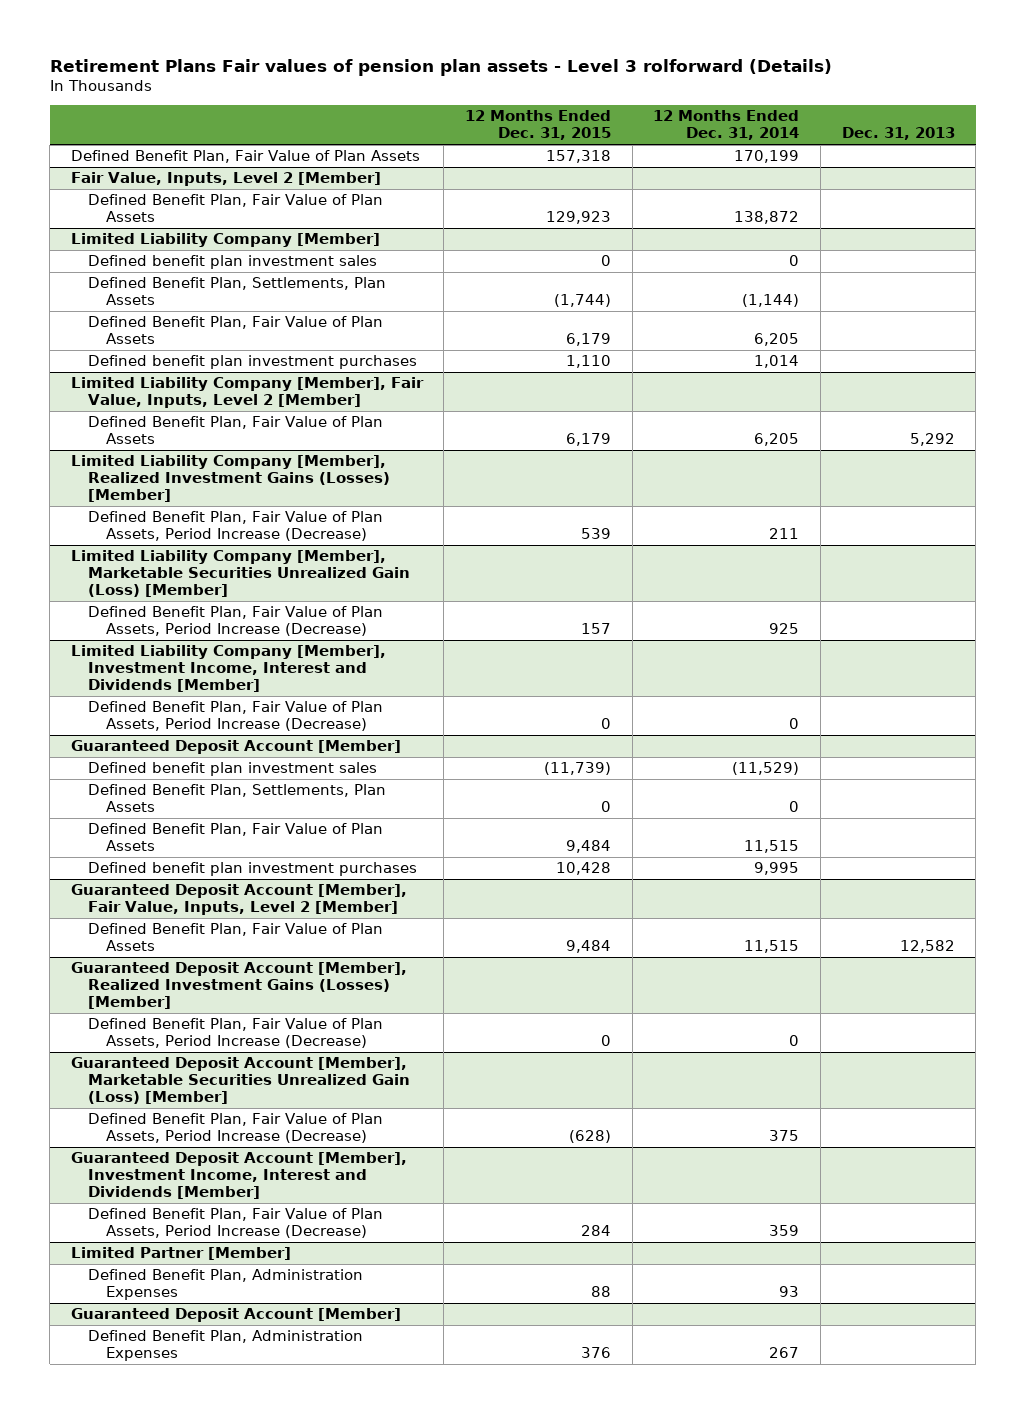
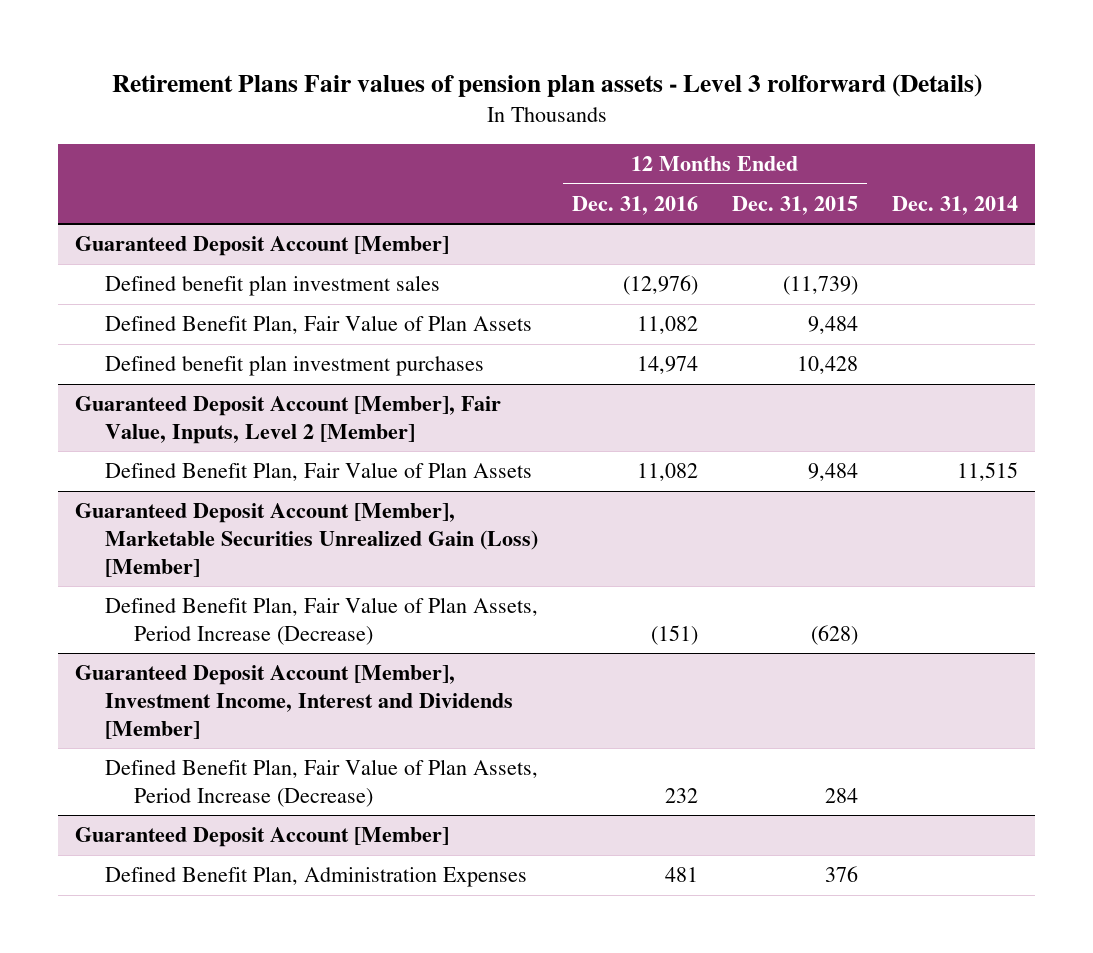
- | 12 Months Ended Dec. 31, 2015 | 12 Months Ended Dec. 31, 2014 | Dec. 31, 2013
+ | 12 Months Ended Dec. 31, 2016 | 12 Months Ended Dec. 31, 2015 | Dec. 31, 2014
- Defined Benefit Plan, Fair Value of Plan Assets | 157,318 | 170,199 |
- Fair Value, Inputs, Level 2 [Member]
- Defined Benefit Plan, Fair Value of Plan Assets | 129,923 | 138,872 |
- Limited Liability Company [Member]
- Defined benefit plan investment sales | 0 | 0 |
- Defined Benefit Plan, Settlements, Plan Assets | (1,744) | (1,144) |
- Defined Benefit Plan, Fair Value of Plan Assets | 6,179 | 6,205 |
- Defined benefit plan investment purchases | 1,110 | 1,014 |
- Limited Liability Company [Member], Fair Value, Inputs, Level 2 [Member]
- Defined Benefit Plan, Fair Value of Plan Assets | 6,179 | 6,205 | 5,292
- Limited Liability Company [Member], Realized Investment Gains (Losses) [Member]
- Defined Benefit Plan, Fair Value of Plan Assets, Period Increase (Decrease) | 539 | 211 |
- Limited Liability Company [Member], Marketable Securities Unrealized Gain (Loss) [Member]
- Defined Benefit Plan, Fair Value of Plan Assets, Period Increase (Decrease) | 157 | 925 |
- Limited Liability Company [Member], Investment Income, Interest and Dividends [Member]
- Defined Benefit Plan, Fair Value of Plan Assets, Period Increase (Decrease) | 0 | 0 |
@ Guaranteed Deposit Account [Member]
- Defined Benefit Plan, Settlements, Plan Assets | 0 | 0 |
- Guaranteed Deposit Account [Member], Realized Investment Gains (Losses) [Member]
- Defined Benefit Plan, Fair Value of Plan Assets, Period Increase (Decrease) | 0 | 0 |
- Limited Partner [Member]
- Defined Benefit Plan, Administration Expenses | 88 | 93 |

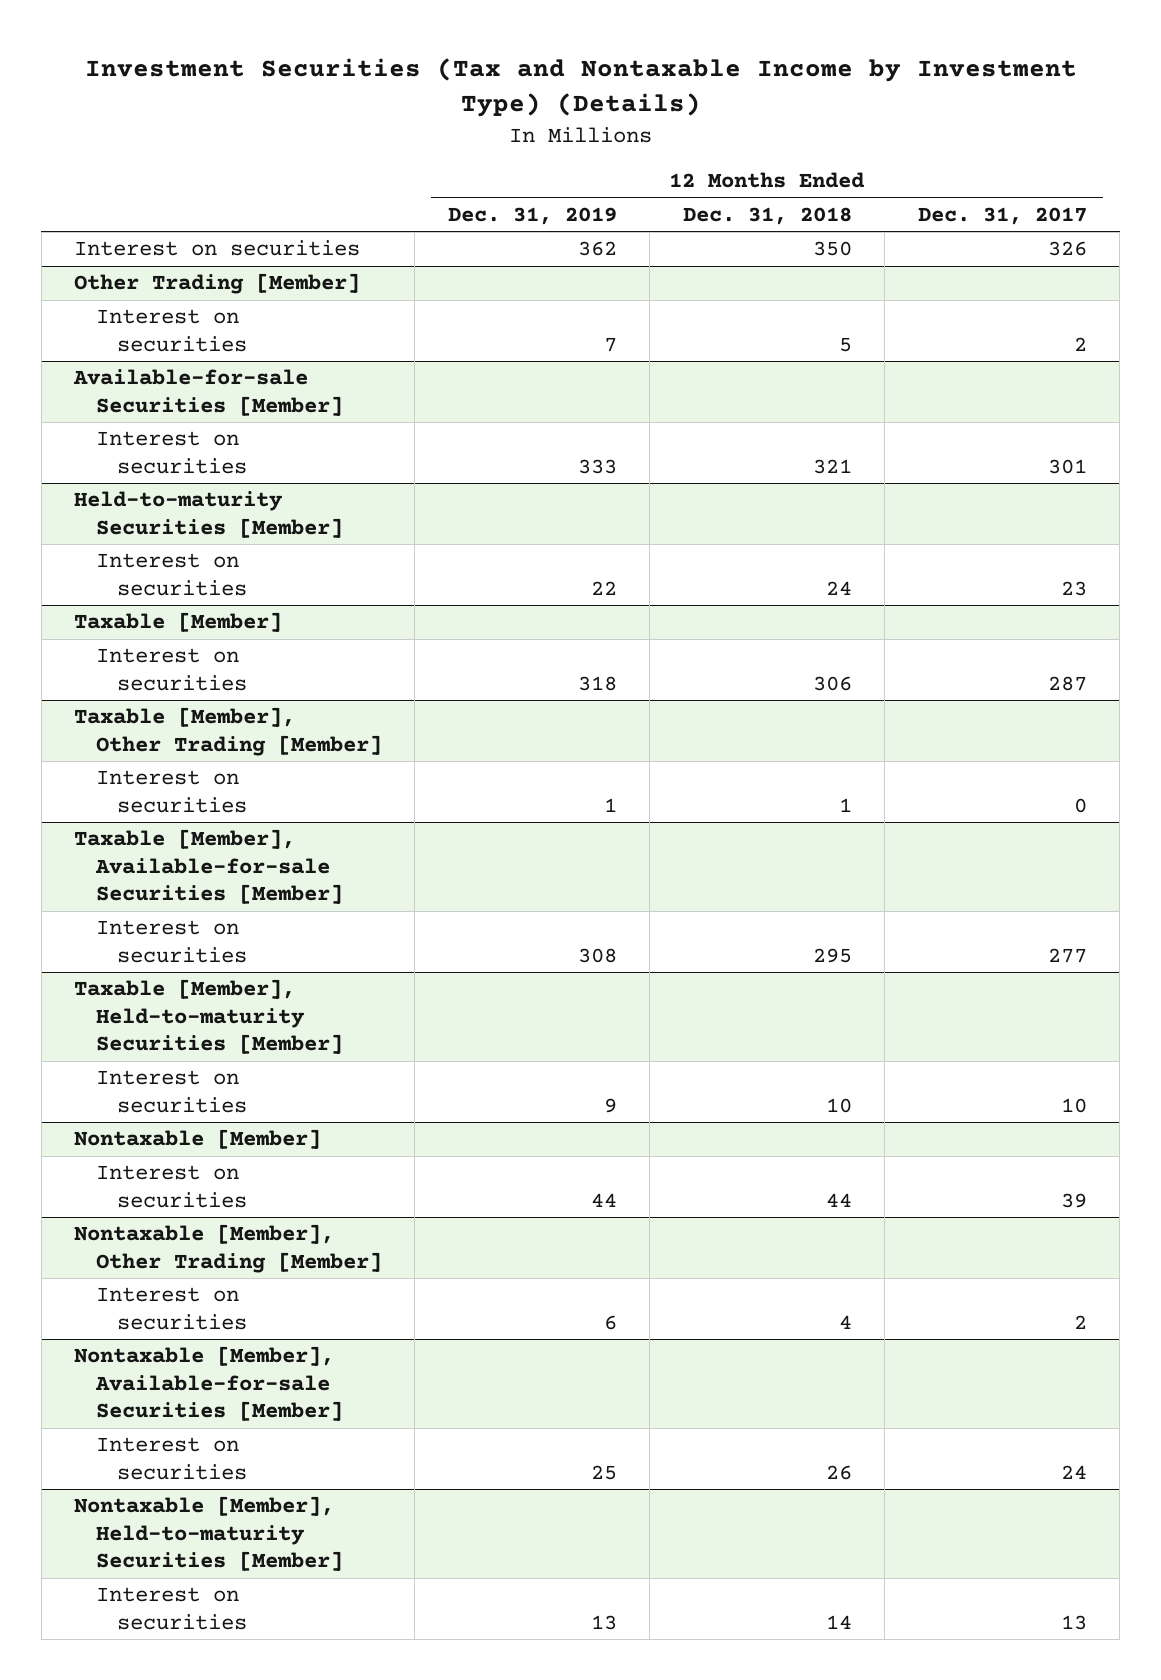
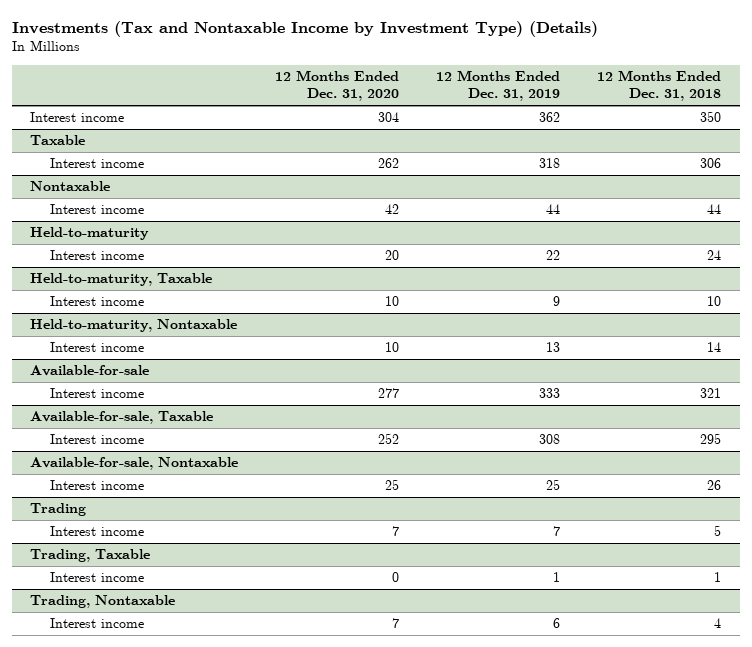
- Investment Securities (Tax and Nontaxable Income by Investment Type) (Details)
+ Investments (Tax and Nontaxable Income by Investment Type) (Details)
- | 12 Months Ended Dec. 31, 2019 | 12 Months Ended Dec. 31, 2018 | 12 Months Ended Dec. 31, 2017
+ | 12 Months Ended Dec. 31, 2020 | 12 Months Ended Dec. 31, 2019 | 12 Months Ended Dec. 31, 2018
- Interest on securities | 362 | 350 | 326
- Other Trading [Member]
- Interest on securities | 7 | 5 | 2
- Available-for-sale Securities [Member]
- Interest on securities | 333 | 321 | 301
- Held-to-maturity Securities [Member]
- Interest on securities | 22 | 24 | 23
- Taxable [Member]
- Interest on securities | 318 | 306 | 287
- Taxable [Member], Other Trading [Member]
- Interest on securities | 1 | 1 | 0
- Taxable [Member], Available-for-sale Securities [Member]
- Interest on securities | 308 | 295 | 277
- Taxable [Member], Held-to-maturity Securities [Member]
- Interest on securities | 9 | 10 | 10
- Nontaxable [Member]
- Interest on securities | 44 | 44 | 39
- Nontaxable [Member], Other Trading [Member]
- Interest on securities | 6 | 4 | 2
- Nontaxable [Member], Available-for-sale Securities [Member]
- Interest on securities | 25 | 26 | 24
- Nontaxable [Member], Held-to-maturity Securities [Member]
- Interest on securities | 13 | 14 | 13
+ Interest income | 304 | 362 | 350
+ Taxable
+ Interest income | 262 | 318 | 306
+ Nontaxable
+ Interest income | 42 | 44 | 44
+ Held-to-maturity
+ Interest income | 20 | 22 | 24
+ Held-to-maturity, Taxable
+ Interest income | 10 | 9 | 10
+ Held-to-maturity, Nontaxable
+ Interest income | 10 | 13 | 14
+ Available-for-sale
+ Interest income | 277 | 333 | 321
+ Available-for-sale, Taxable
+ Interest income | 252 | 308 | 295
+ Available-for-sale, Nontaxable
+ Interest income | 25 | 25 | 26
+ Trading
+ Interest income | 7 | 7 | 5
+ Trading, Taxable
+ Interest income | 0 | 1 | 1
+ Trading, Nontaxable
+ Interest income | 7 | 6 | 4

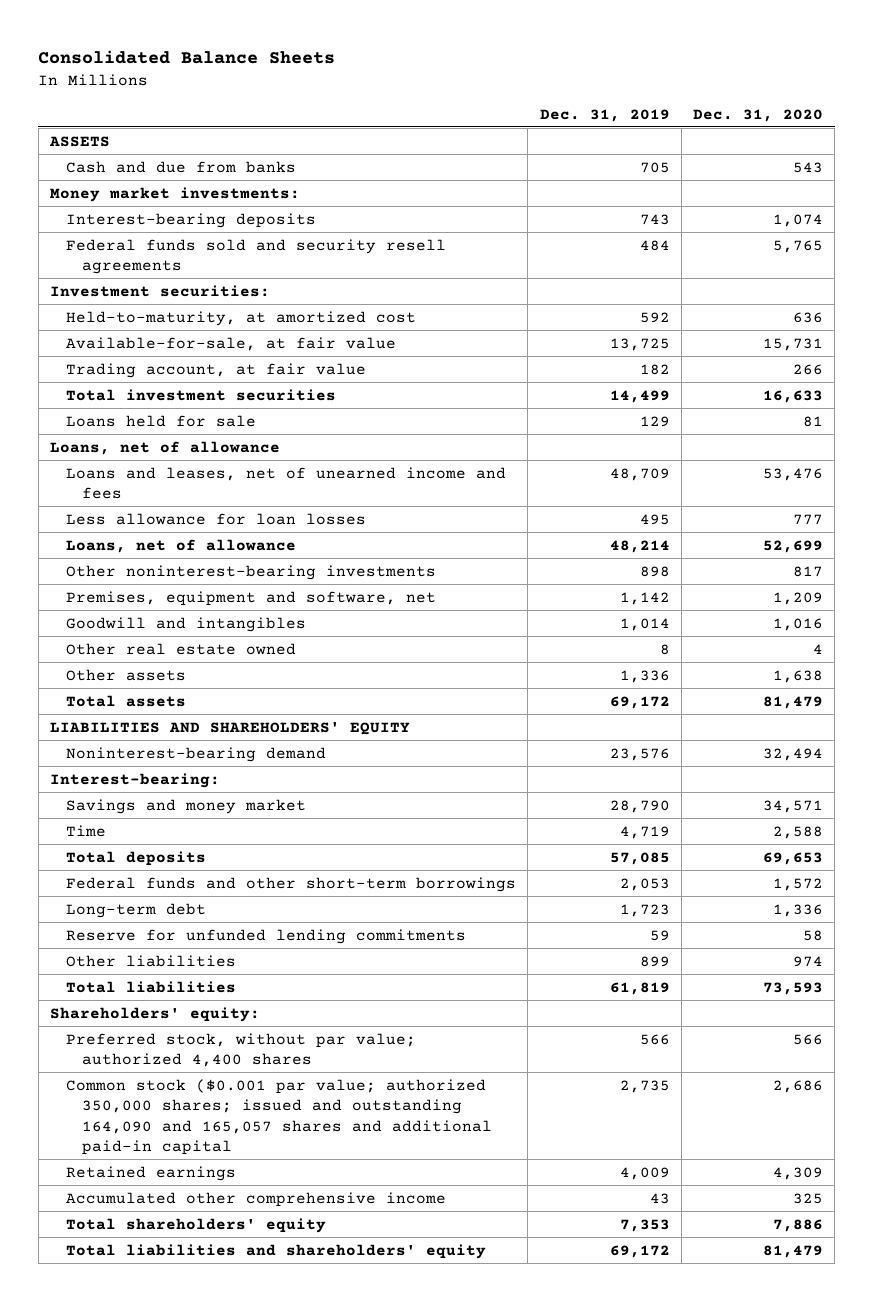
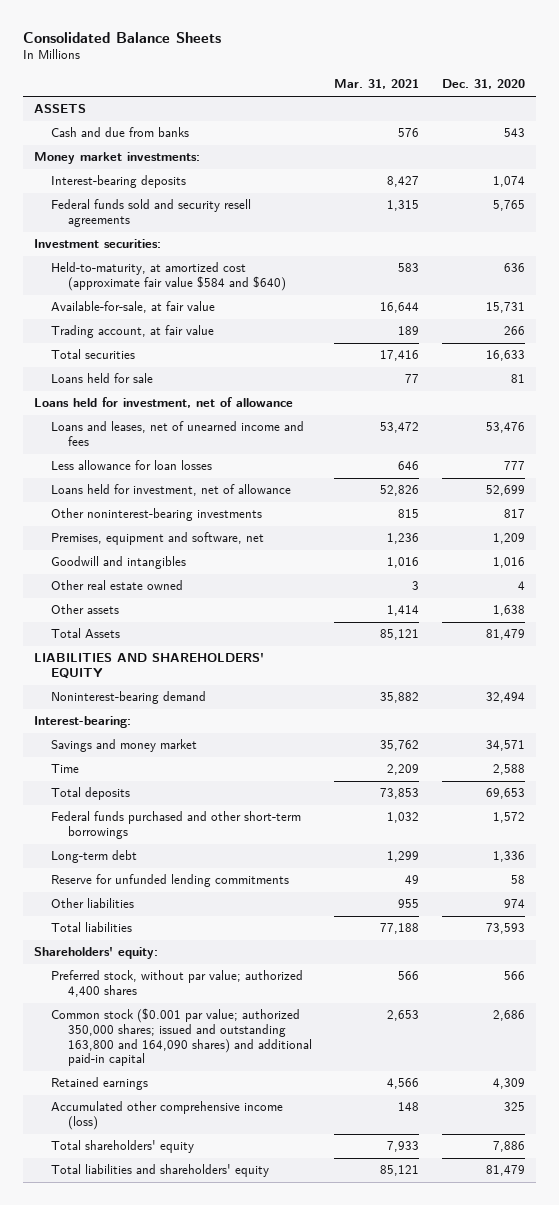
- | Dec. 31, 2019 | Dec. 31, 2020
+ | Mar. 31, 2021 | Dec. 31, 2020
- Held-to-maturity, at amortized cost | 592 | 636
+ Held-to-maturity, at amortized cost (approximate fair value $584 and $640) | 583 | 636
- Total investment securities | 14,499 | 16,633
+ Total securities | 17,416 | 16,633
- Loans, net of allowance
+ Loans held for investment, net of allowance
- Loans, net of allowance | 48,214 | 52,699
+ Loans held for investment, net of allowance | 52,826 | 52,699
- Total assets | 69,172 | 81,479
+ Total Assets | 85,121 | 81,479
- Federal funds and other short-term borrowings | 2,053 | 1,572
+ Federal funds purchased and other short-term borrowings | 1,032 | 1,572
- Common stock ($0.001 par value; authorized 350,000 shares; issued and outstanding 164,090 and 165,057 shares and additional paid-in capital | 2,735 | 2,686
+ Common stock ($0.001 par value; authorized 350,000 shares; issued and outstanding 163,800 and 164,090 shares) and additional paid-in capital | 2,653 | 2,686
- Accumulated other comprehensive income | 43 | 325
+ Accumulated other comprehensive income (loss) | 148 | 325

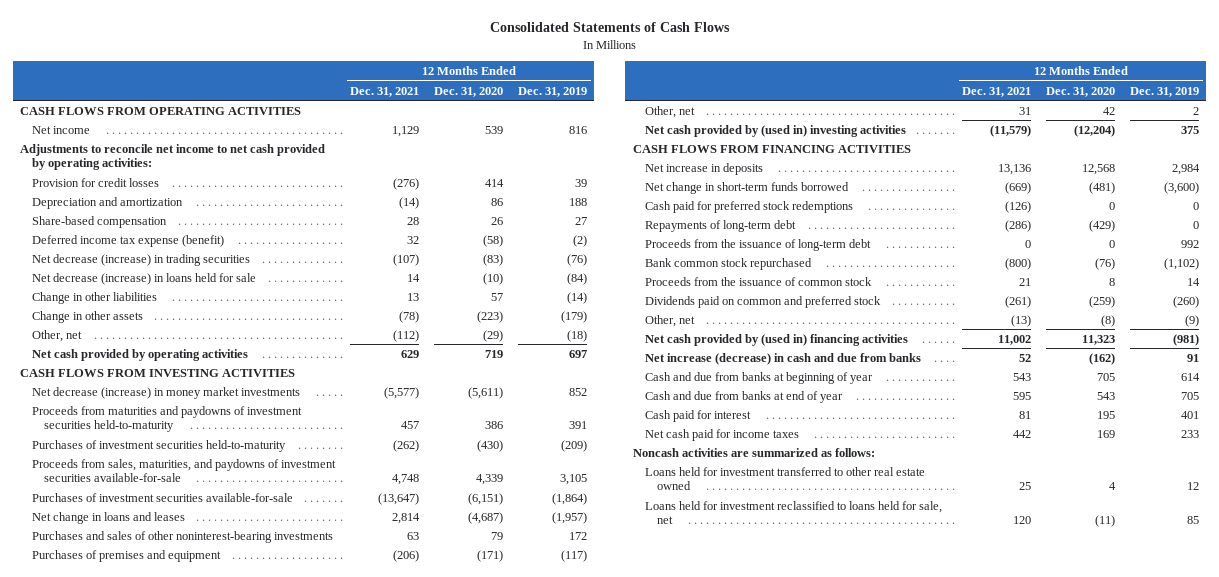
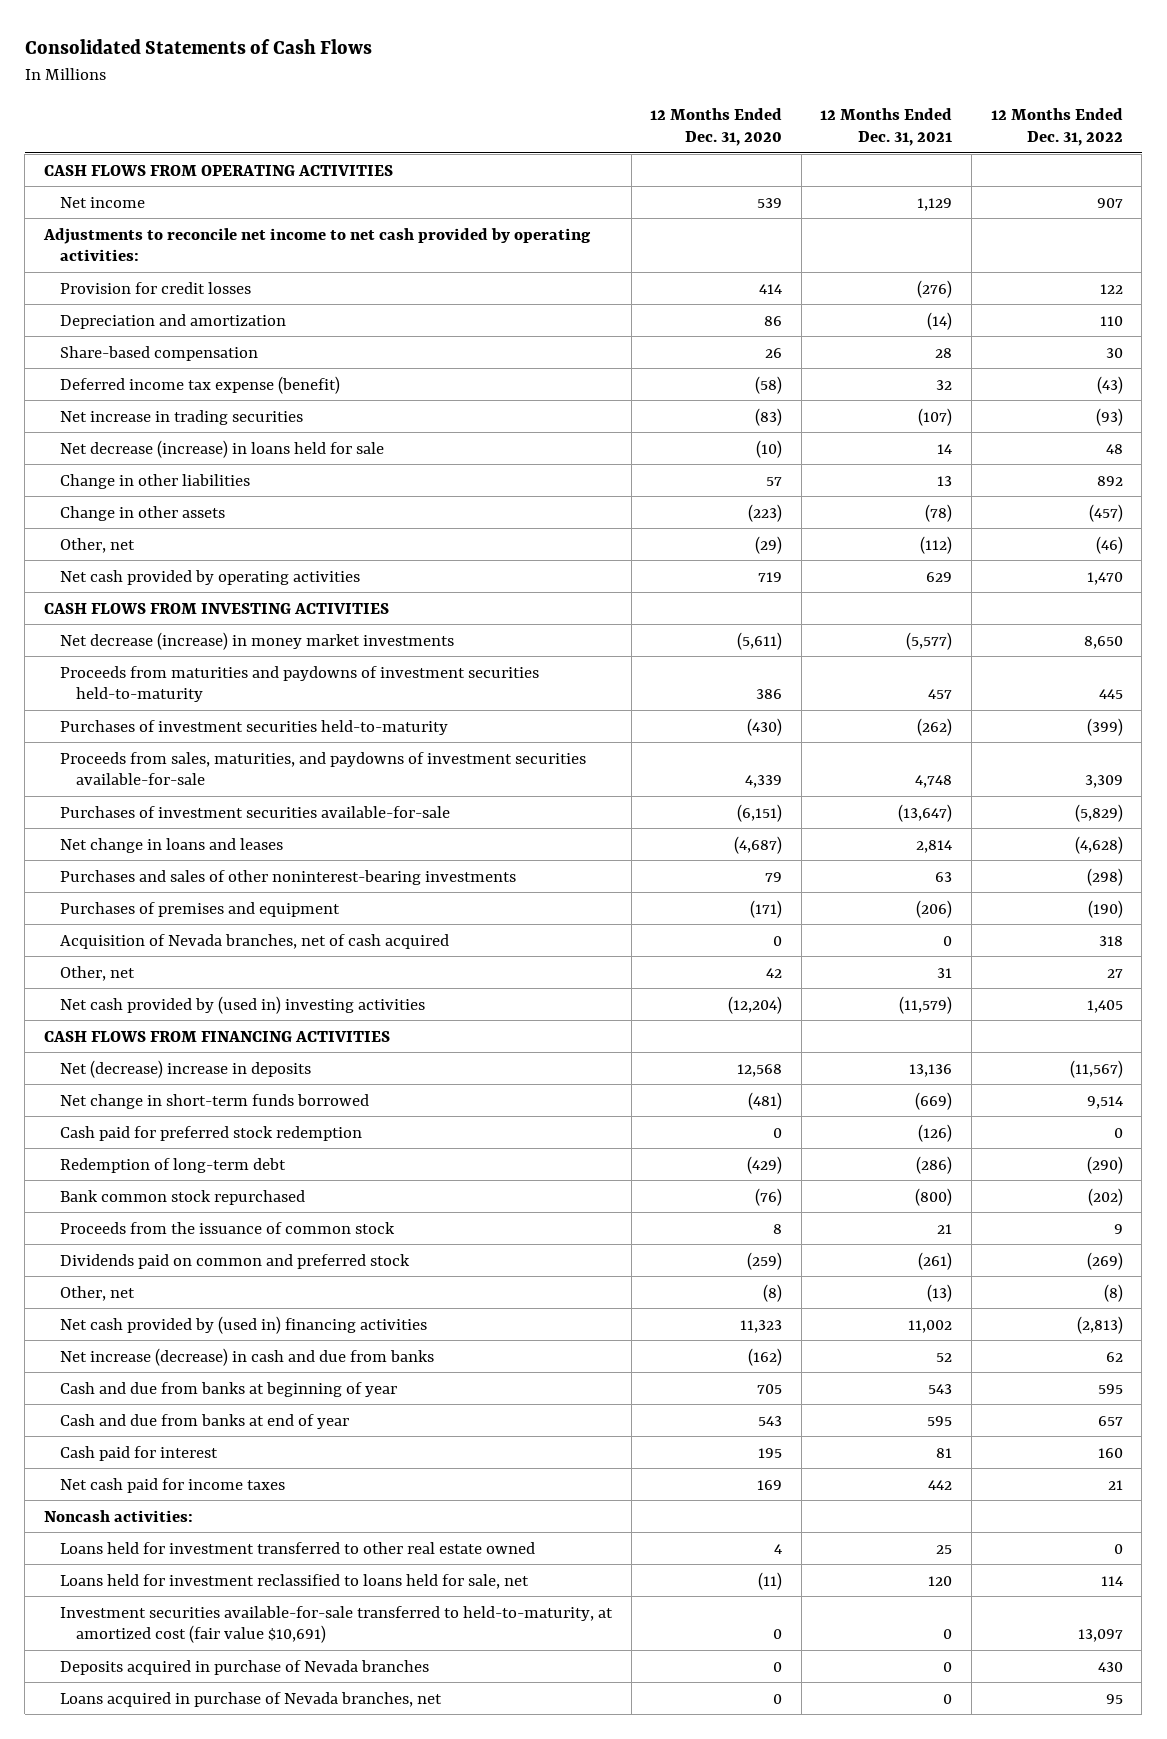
- | 12 Months Ended Dec. 31, 2021 | 12 Months Ended Dec. 31, 2020 | 12 Months Ended Dec. 31, 2019
+ | 12 Months Ended Dec. 31, 2020 | 12 Months Ended Dec. 31, 2021 | 12 Months Ended Dec. 31, 2022
- Net decrease (increase) in trading securities | (107) | (83) | (76)
+ Net increase in trading securities | (83) | (107) | (93)
+ Acquisition of Nevada branches, net of cash acquired | 0 | 0 | 318
- Net increase in deposits | 13,136 | 12,568 | 2,984
+ Net (decrease) increase in deposits | 12,568 | 13,136 | (11,567)
- Cash paid for preferred stock redemptions | (126) | 0 | 0
- Repayments of long-term debt | (286) | (429) | 0
- Proceeds from the issuance of long-term debt | 0 | 0 | 992
+ Cash paid for preferred stock redemption | 0 | (126) | 0
+ Redemption of long-term debt | (429) | (286) | (290)
- Noncash activities are summarized as follows:
+ Noncash activities:
+ Investment securities available-for-sale transferred to held-to-maturity, at amortized cost (fair value $10,691) | 0 | 0 | 13,097
+ Deposits acquired in purchase of Nevada branches | 0 | 0 | 430
+ Loans acquired in purchase of Nevada branches, net | 0 | 0 | 95

